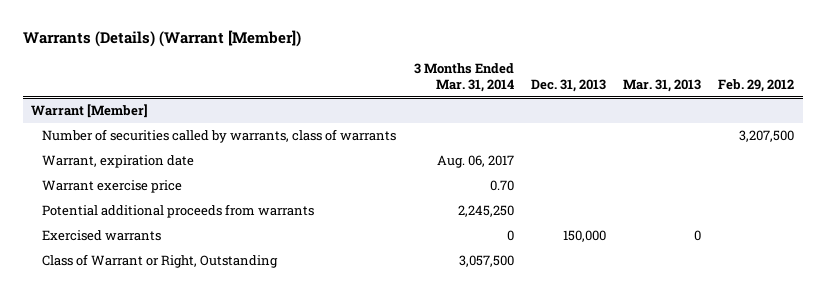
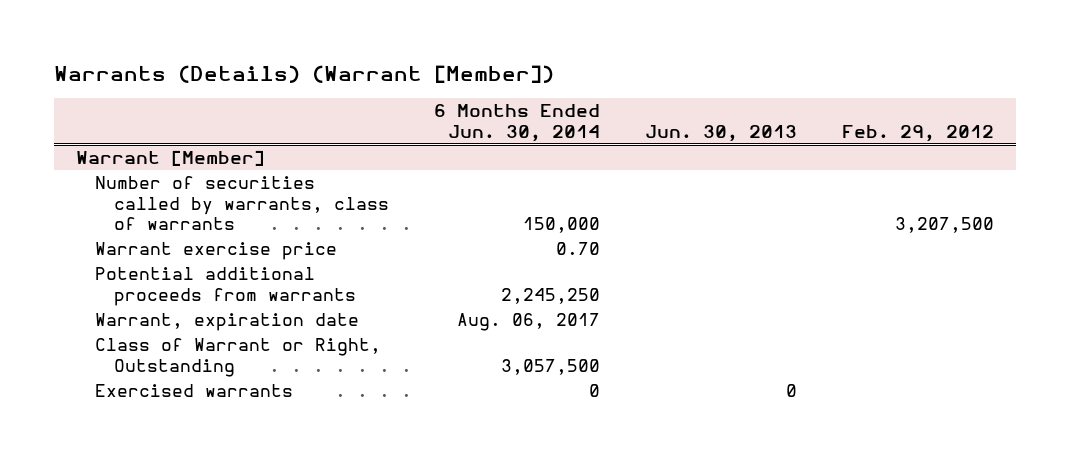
- | 3 Months Ended Mar. 31, 2014 | Dec. 31, 2013 | Mar. 31, 2013 | Feb. 29, 2012
+ | 6 Months Ended Jun. 30, 2014 | Jun. 30, 2013 | Feb. 29, 2012
@ Warrant [Member]
moved down: Warrant, expiration date | Aug. 06, 2017 | |
moved down: Exercised warrants | 0 | 0 |

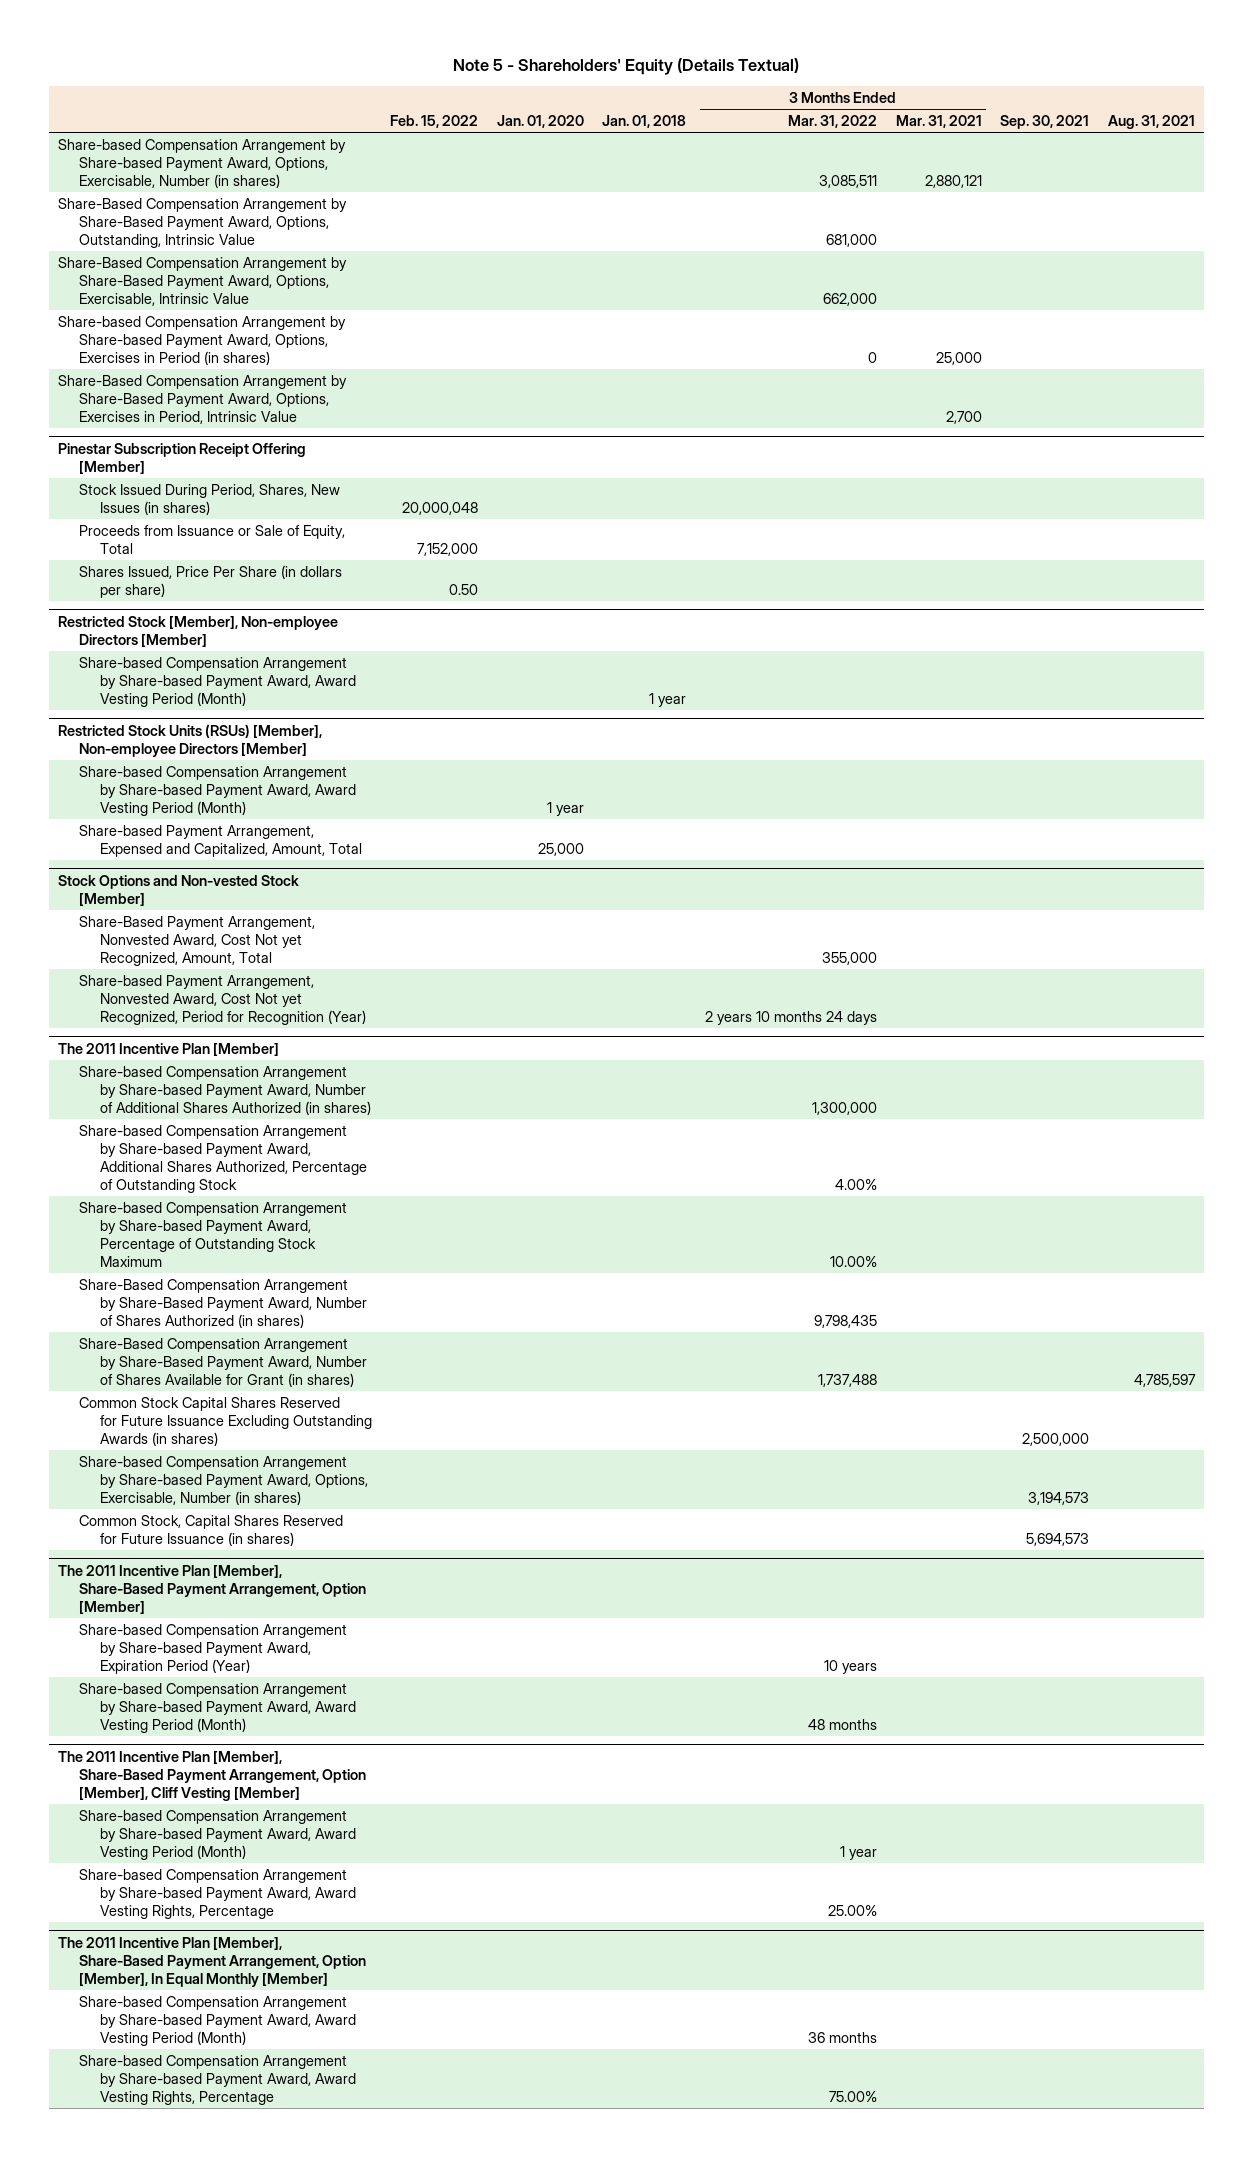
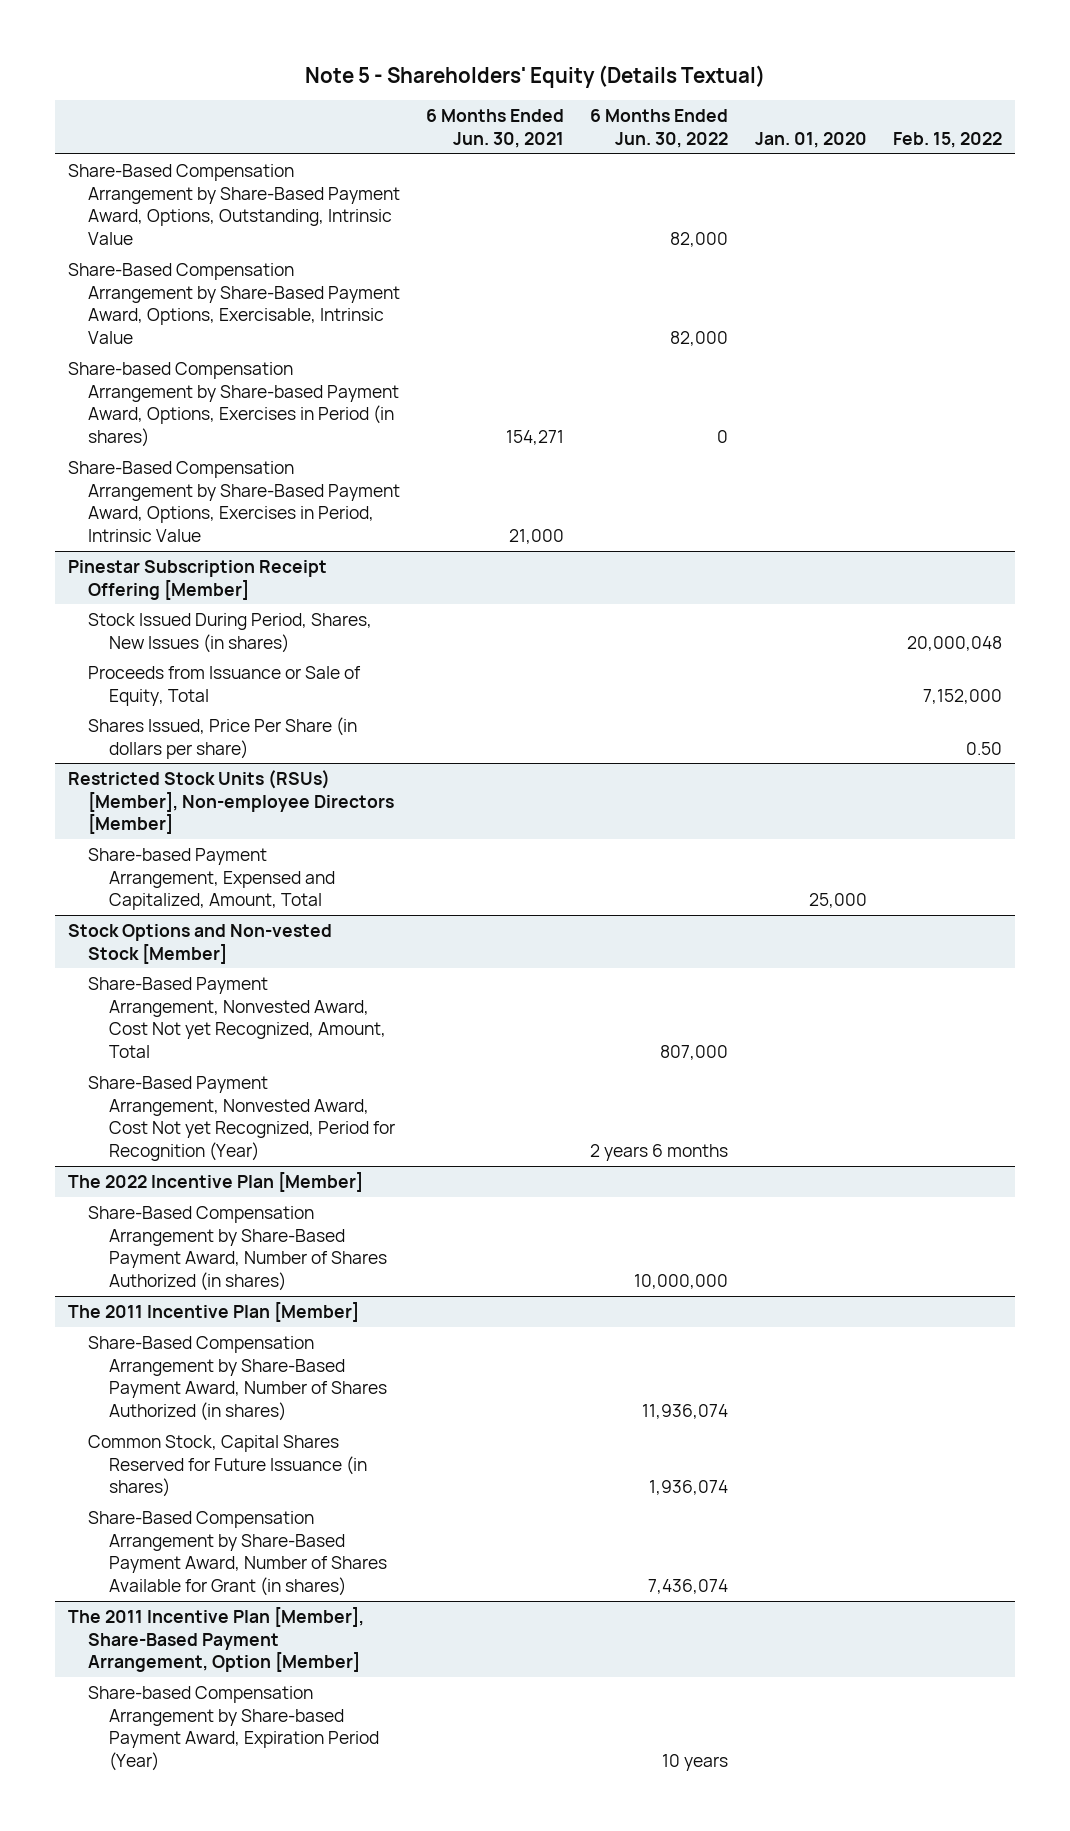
- | Feb. 15, 2022 | Jan. 01, 2020 | Jan. 01, 2018 | 3 Months Ended Mar. 31, 2022 | 3 Months Ended Mar. 31, 2021 | Sep. 30, 2021 | Aug. 31, 2021
+ | 6 Months Ended Jun. 30, 2021 | 6 Months Ended Jun. 30, 2022 | Jan. 01, 2020 | Feb. 15, 2022
- Share-based Compensation Arrangement by Share-based Payment Award, Options, Exercisable, Number (in shares) | | | | 3,085,511 | 2,880,121 | |
- Restricted Stock [Member], Non-employee Directors [Member]
- Share-based Compensation Arrangement by Share-based Payment Award, Award Vesting Period (Month) | | | 1 year | | | |
@ Restricted Stock Units (RSUs) [Member], Non-employee Directors [Member]
- Share-based Compensation Arrangement by Share-based Payment Award, Award Vesting Period (Month) | | 1 year | | | | |
@ Stock Options and Non-vested Stock [Member]
- Share-based Payment Arrangement, Nonvested Award, Cost Not yet Recognized, Period for Recognition (Year) | | | | 2 years 10 months 24 days | | |
+ Share-Based Payment Arrangement, Nonvested Award, Cost Not yet Recognized, Period for Recognition (Year) | | 2 years 6 months | |
+ The 2022 Incentive Plan [Member]
+ Share-Based Compensation Arrangement by Share-Based Payment Award, Number of Shares Authorized (in shares) | | 10,000,000 | |
@ The 2011 Incentive Plan [Member]
- Share-based Compensation Arrangement by Share-based Payment Award, Number of Additional Shares Authorized (in shares) | | | | 1,300,000 | | |
- Share-based Compensation Arrangement by Share-based Payment Award, Additional Shares Authorized, Percentage of Outstanding Stock | | | | 4.00% | | |
- Share-based Compensation Arrangement by Share-based Payment Award, Percentage of Outstanding Stock Maximum | | | | 10.00% | | |
- Common Stock Capital Shares Reserved for Future Issuance Excluding Outstanding Awards (in shares) | | | | | | 2,500,000 |
- Share-based Compensation Arrangement by Share-based Payment Award, Options, Exercisable, Number (in shares) | | | | | | 3,194,573 |
moved down: Share-Based Compensation Arrangement by Share-Based Payment Award, Number of Shares Available for Grant (in shares) | | 7,436,074 | |
@ The 2011 Incentive Plan [Member], Share-Based Payment Arrangement, Option [Member]
- Share-based Compensation Arrangement by Share-based Payment Award, Award Vesting Period (Month) | | | | 48 months | | |
- The 2011 Incentive Plan [Member], Share-Based Payment Arrangement, Option [Member], Cliff Vesting [Member]
- Share-based Compensation Arrangement by Share-based Payment Award, Award Vesting Period (Month) | | | | 1 year | | |
- Share-based Compensation Arrangement by Share-based Payment Award, Award Vesting Rights, Percentage | | | | 25.00% | | |
- The 2011 Incentive Plan [Member], Share-Based Payment Arrangement, Option [Member], In Equal Monthly [Member]
- Share-based Compensation Arrangement by Share-based Payment Award, Award Vesting Period (Month) | | | | 36 months | | |
- Share-based Compensation Arrangement by Share-based Payment Award, Award Vesting Rights, Percentage | | | | 75.00% | | |

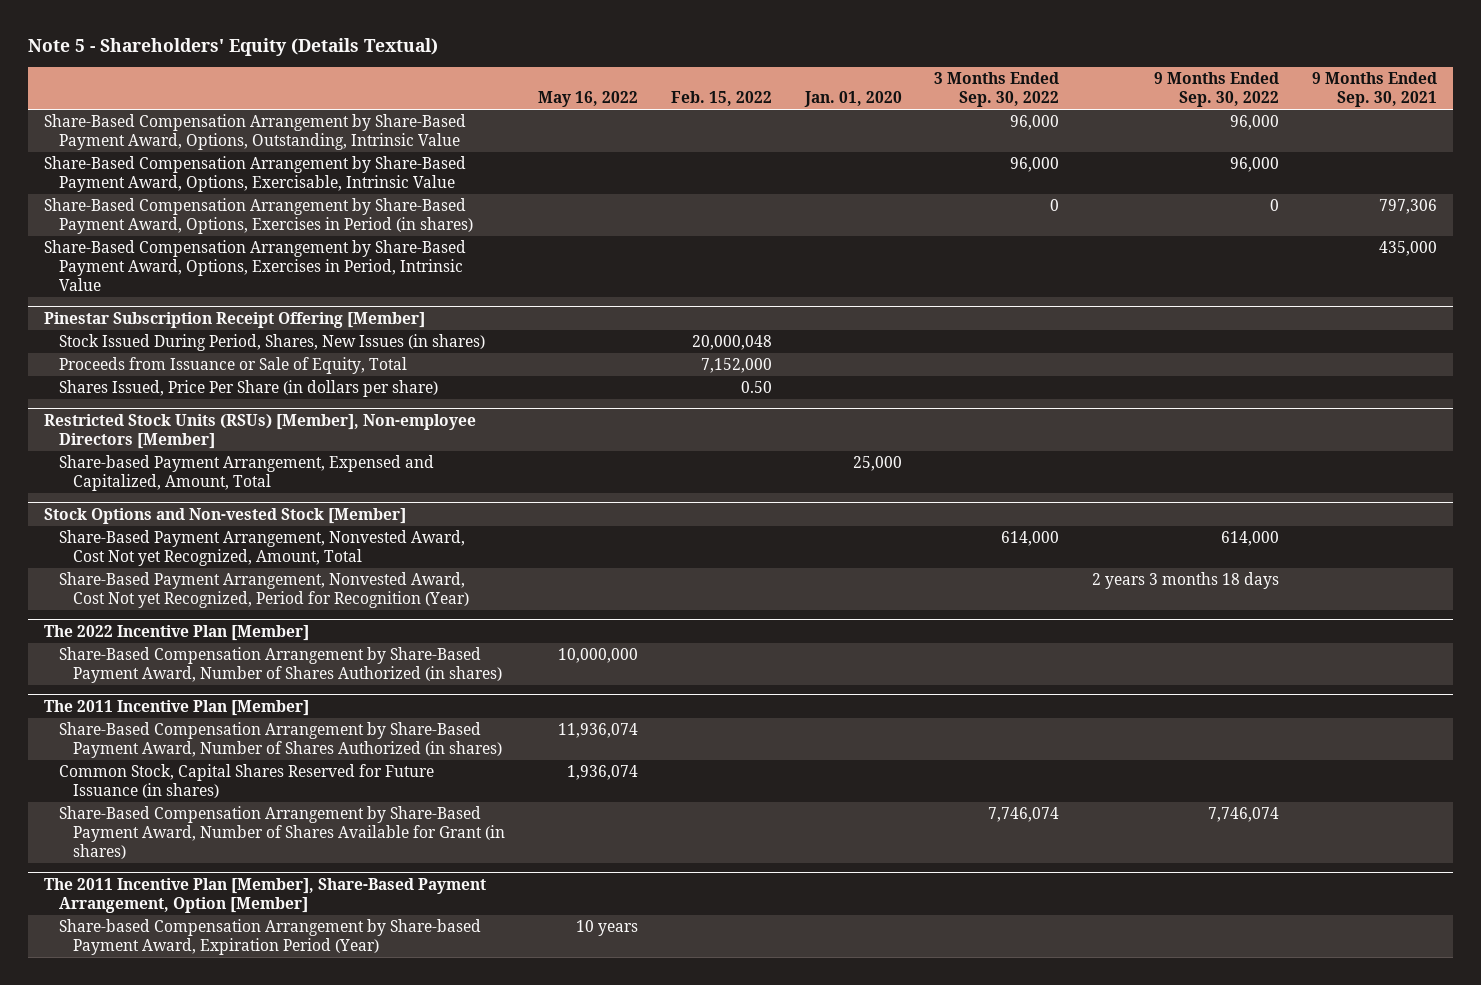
- | 6 Months Ended Jun. 30, 2021 | 6 Months Ended Jun. 30, 2022 | Jan. 01, 2020 | Feb. 15, 2022
+ | May 16, 2022 | Feb. 15, 2022 | Jan. 01, 2020 | 3 Months Ended Sep. 30, 2022 | 9 Months Ended Sep. 30, 2022 | 9 Months Ended Sep. 30, 2021
- Share-based Compensation Arrangement by Share-based Payment Award, Options, Exercises in Period (in shares) | 154,271 | 0 | |
+ Share-Based Compensation Arrangement by Share-Based Payment Award, Options, Exercises in Period (in shares) | | | | 0 | 0 | 797,306

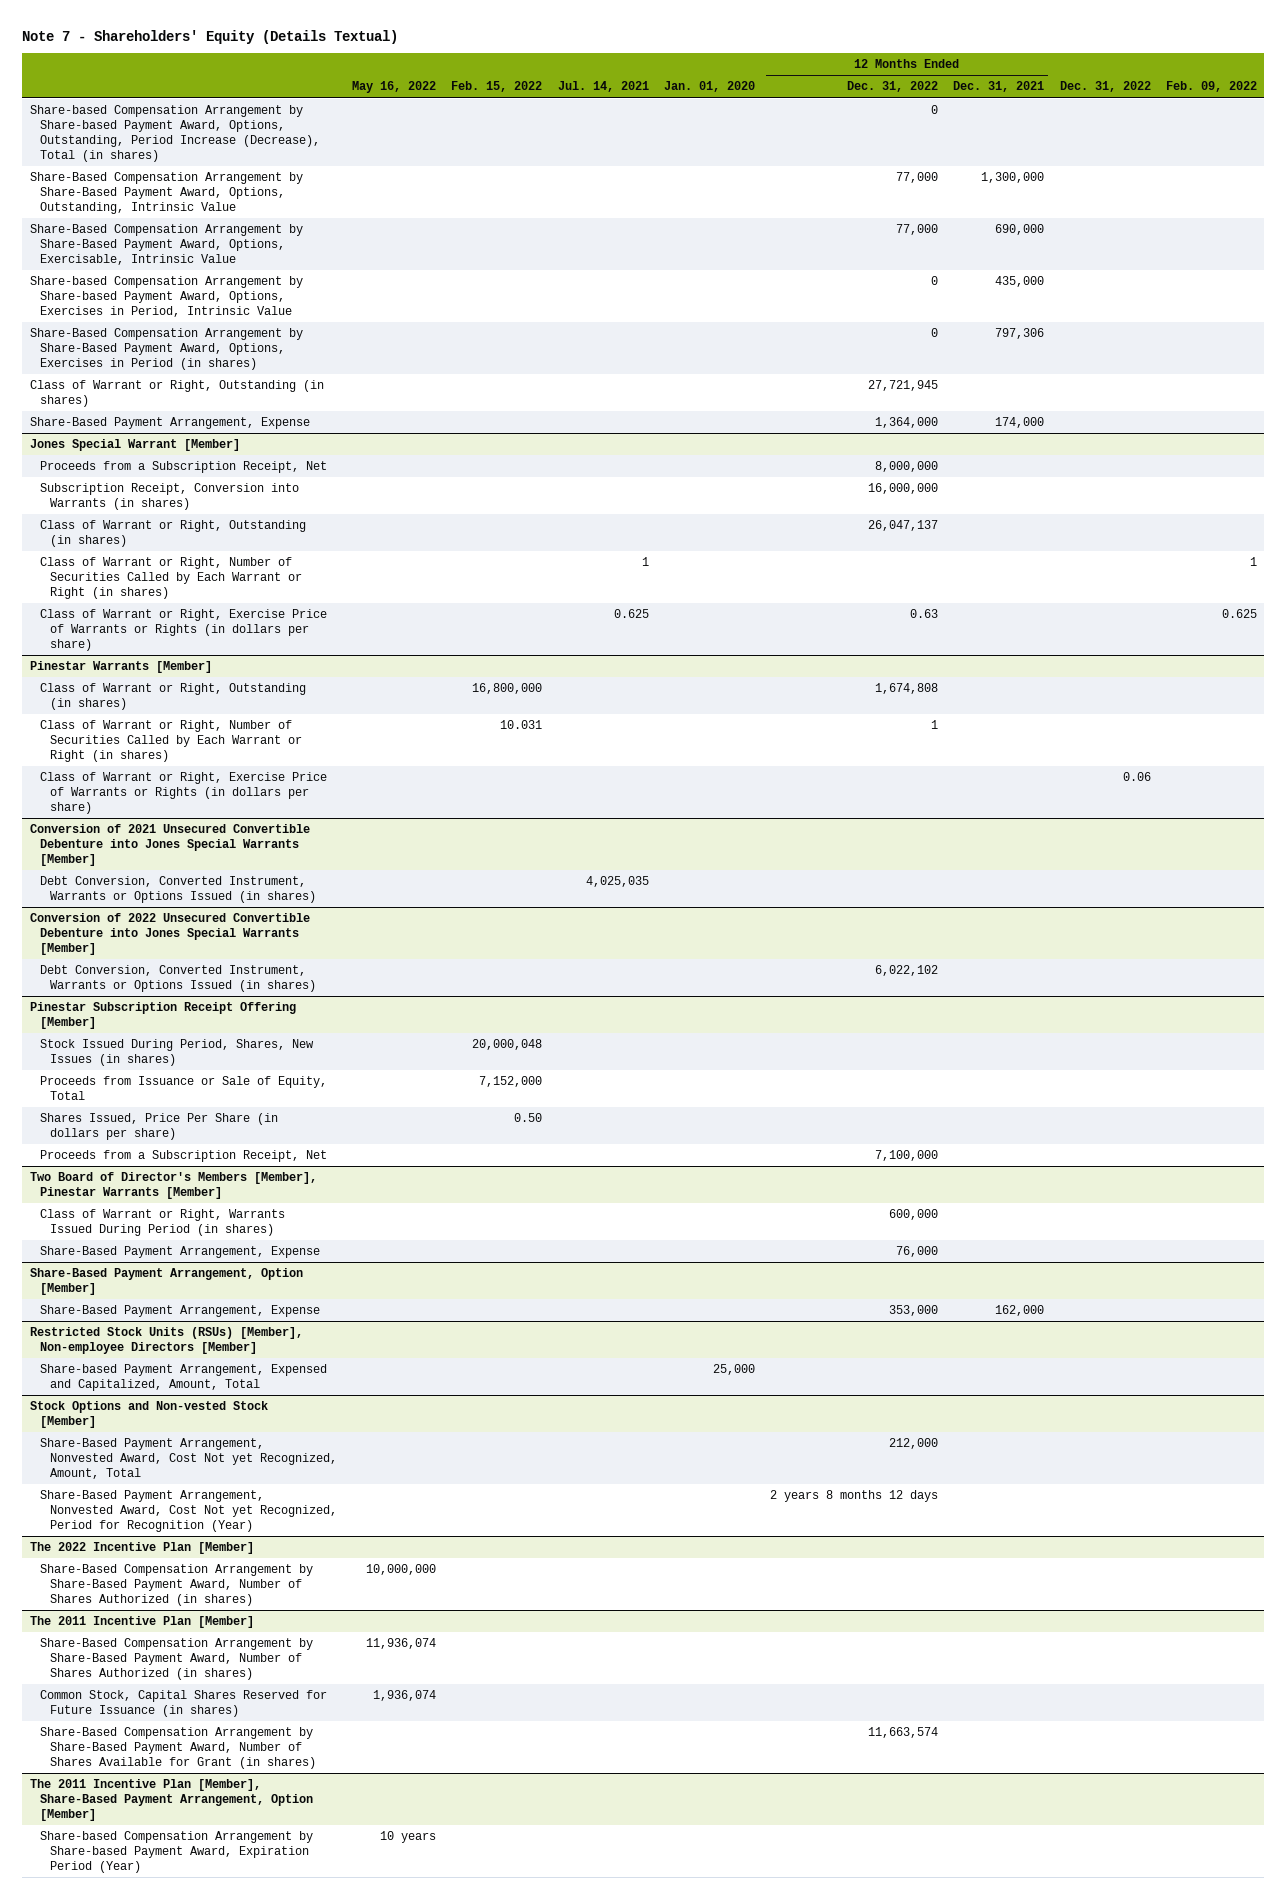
- Note 5 - Shareholders' Equity (Details Textual)
+ Note 7 - Shareholders' Equity (Details Textual)
- | May 16, 2022 | Feb. 15, 2022 | Jan. 01, 2020 | 3 Months Ended Sep. 30, 2022 | 9 Months Ended Sep. 30, 2022 | 9 Months Ended Sep. 30, 2021
+ | May 16, 2022 | Feb. 15, 2022 | Jul. 14, 2021 | Jan. 01, 2020 | 12 Months Ended Dec. 31, 2022 | 12 Months Ended Dec. 31, 2021 | Dec. 31, 2022 | Feb. 09, 2022
+ Share-based Compensation Arrangement by Share-based Payment Award, Options, Outstanding, Period Increase (Decrease), Total (in shares) | | | | | 0 | | |
+ Share-based Compensation Arrangement by Share-based Payment Award, Options, Exercises in Period, Intrinsic Value | | | | | 0 | 435,000 | |
- Share-Based Compensation Arrangement by Share-Based Payment Award, Options, Exercises in Period, Intrinsic Value | | | | | | 435,000
+ Class of Warrant or Right, Outstanding (in shares) | | | | | 27,721,945 | | |
+ Share-Based Payment Arrangement, Expense | | | | | 1,364,000 | 174,000 | |
+ Jones Special Warrant [Member]
+ Proceeds from a Subscription Receipt, Net | | | | | 8,000,000 | | |
+ Subscription Receipt, Conversion into Warrants (in shares) | | | | | 16,000,000 | | |
+ Class of Warrant or Right, Outstanding (in shares) | | | | | 26,047,137 | | |
+ Class of Warrant or Right, Number of Securities Called by Each Warrant or Right (in shares) | | | 1 | | | | | 1
+ Class of Warrant or Right, Exercise Price of Warrants or Rights (in dollars per share) | | | 0.625 | | 0.63 | | | 0.625
+ Pinestar Warrants [Member]
+ Class of Warrant or Right, Outstanding (in shares) | | 16,800,000 | | | 1,674,808 | | |
+ Class of Warrant or Right, Number of Securities Called by Each Warrant or Right (in shares) | | 10.031 | | | 1 | | |
+ Class of Warrant or Right, Exercise Price of Warrants or Rights (in dollars per share) | | | | | | | 0.06 |
+ Conversion of 2021 Unsecured Convertible Debenture into Jones Special Warrants [Member]
+ Debt Conversion, Converted Instrument, Warrants or Options Issued (in shares) | | | 4,025,035 | | | | |
+ Conversion of 2022 Unsecured Convertible Debenture into Jones Special Warrants [Member]
+ Debt Conversion, Converted Instrument, Warrants or Options Issued (in shares) | | | | | 6,022,102 | | |
@ Pinestar Subscription Receipt Offering [Member]
+ Proceeds from a Subscription Receipt, Net | | | | | 7,100,000 | | |
+ Two Board of Director's Members [Member], Pinestar Warrants [Member]
+ Class of Warrant or Right, Warrants Issued During Period (in shares) | | | | | 600,000 | | |
+ Share-Based Payment Arrangement, Expense | | | | | 76,000 | | |
+ Share-Based Payment Arrangement, Option [Member]
+ Share-Based Payment Arrangement, Expense | | | | | 353,000 | 162,000 | |

